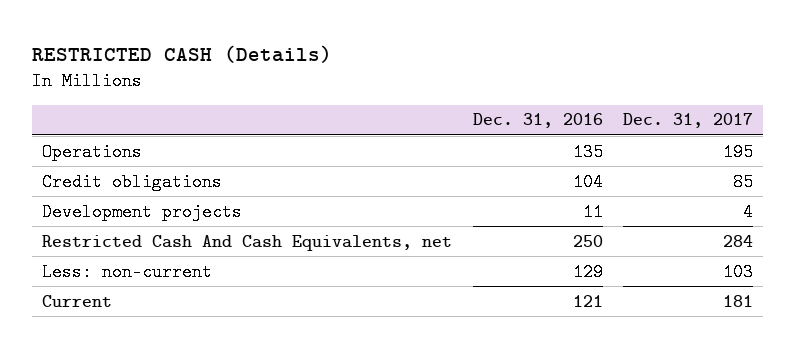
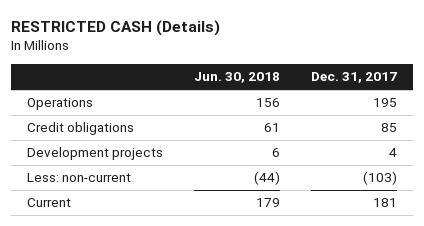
- | Dec. 31, 2016 | Dec. 31, 2017
+ | Jun. 30, 2018 | Dec. 31, 2017
- Restricted Cash And Cash Equivalents, net | 250 | 284
- Less: non-current | 129 | 103
+ Less: non-current | (44) | (103)

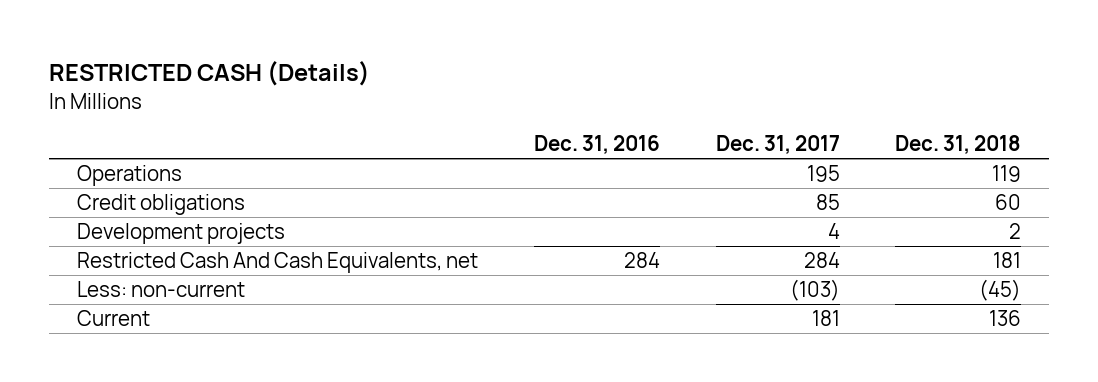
- | Jun. 30, 2018 | Dec. 31, 2017
+ | Dec. 31, 2016 | Dec. 31, 2017 | Dec. 31, 2018
+ Restricted Cash And Cash Equivalents, net | 284 | 284 | 181

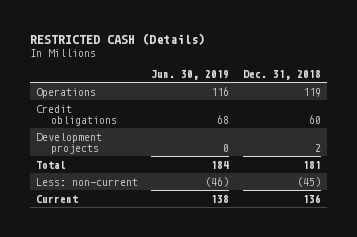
- | Dec. 31, 2016 | Dec. 31, 2017 | Dec. 31, 2018
+ | Jun. 30, 2019 | Dec. 31, 2018
- Restricted Cash And Cash Equivalents, net | 284 | 284 | 181
+ Total | 184 | 181

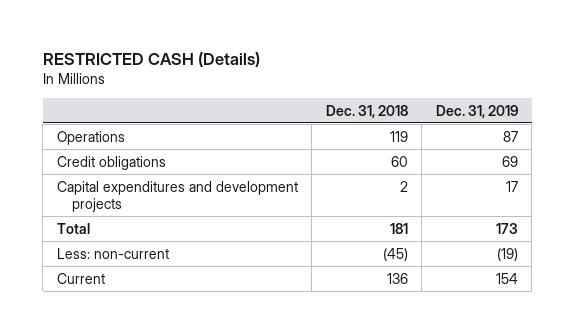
- | Jun. 30, 2019 | Dec. 31, 2018
+ | Dec. 31, 2018 | Dec. 31, 2019
- Development projects | 0 | 2
+ Capital expenditures and development projects | 2 | 17

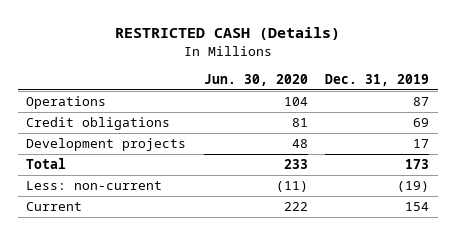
- | Dec. 31, 2018 | Dec. 31, 2019
+ | Jun. 30, 2020 | Dec. 31, 2019
- Capital expenditures and development projects | 2 | 17
+ Development projects | 48 | 17

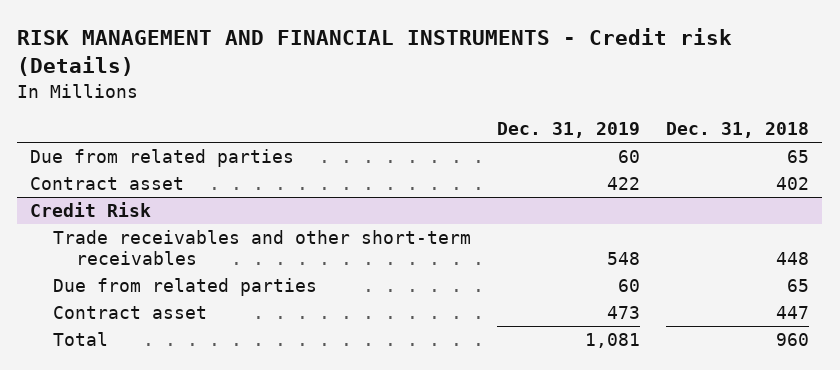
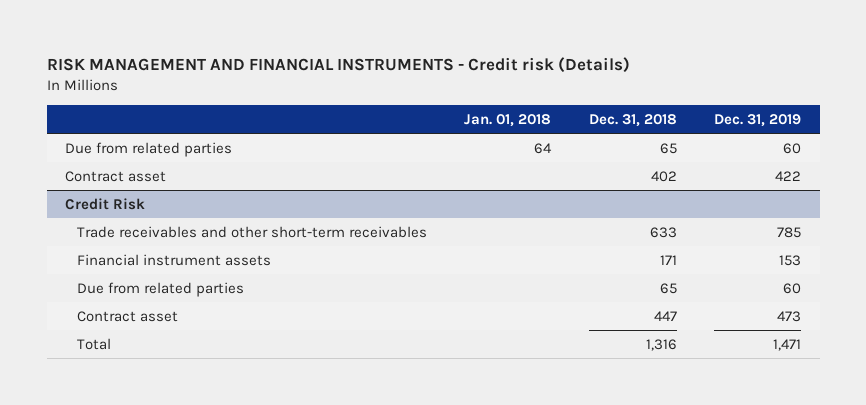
- | Dec. 31, 2019 | Dec. 31, 2018
+ | Jan. 01, 2018 | Dec. 31, 2018 | Dec. 31, 2019
@ Credit Risk
- Trade receivables and other short-term receivables | 548 | 448
+ Trade receivables and other short-term receivables | | 633 | 785
+ Financial instrument assets | | 171 | 153
- Total | 1,081 | 960
+ Total | | 1,316 | 1,471

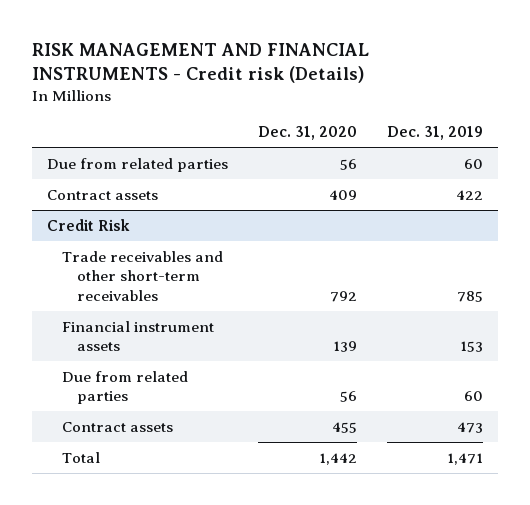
- | Jan. 01, 2018 | Dec. 31, 2018 | Dec. 31, 2019
+ | Dec. 31, 2020 | Dec. 31, 2019
- Contract asset | | 402 | 422
+ Contract assets | 409 | 422
@ Credit Risk
- Contract asset | | 447 | 473
+ Contract assets | 455 | 473

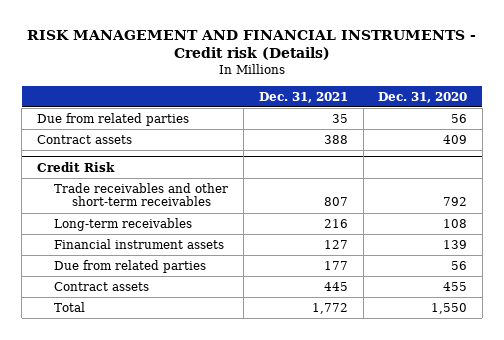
- | Dec. 31, 2020 | Dec. 31, 2019
+ | Dec. 31, 2021 | Dec. 31, 2020
@ Credit Risk
+ Long-term receivables | 216 | 108
- Total | 1,442 | 1,471
+ Total | 1,772 | 1,550

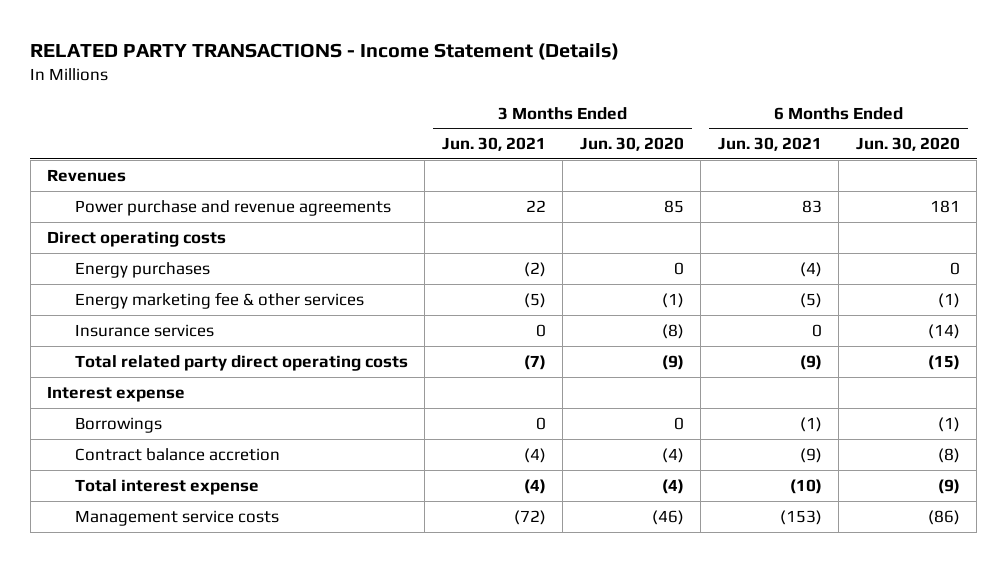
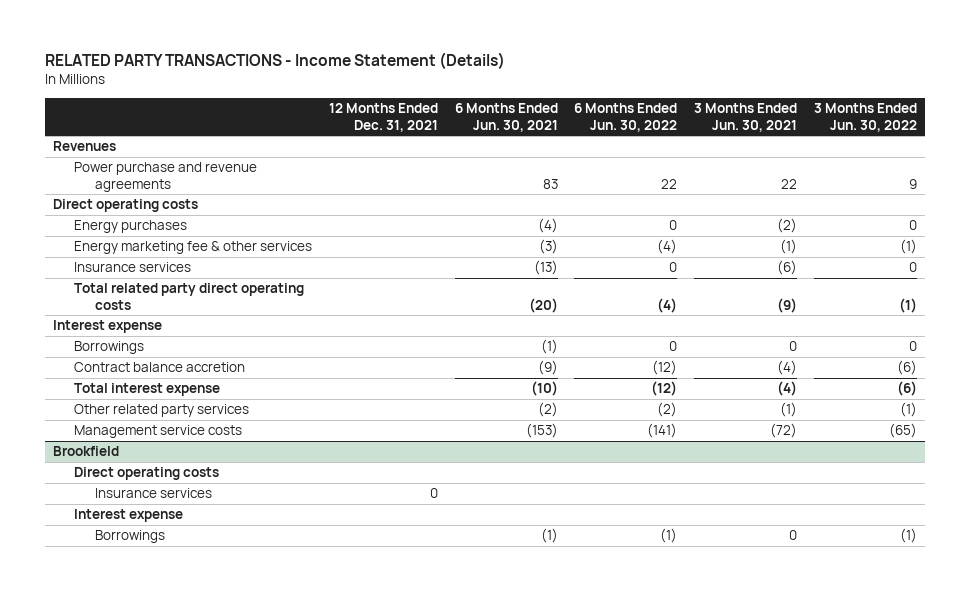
- | 3 Months Ended Jun. 30, 2021 | 3 Months Ended Jun. 30, 2020 | 6 Months Ended Jun. 30, 2021 | 6 Months Ended Jun. 30, 2020
+ | 12 Months Ended Dec. 31, 2021 | 6 Months Ended Jun. 30, 2021 | 6 Months Ended Jun. 30, 2022 | 3 Months Ended Jun. 30, 2021 | 3 Months Ended Jun. 30, 2022
- Energy marketing fee & other services | (5) | (1) | (5) | (1)
- Insurance services | 0 | (8) | 0 | (14)
- Total related party direct operating costs | (7) | (9) | (9) | (15)
+ Energy marketing fee & other services | | (3) | (4) | (1) | (1)
+ Insurance services | | (13) | 0 | (6) | 0
+ Total related party direct operating costs | | (20) | (4) | (9) | (1)
+ Other related party services | | (2) | (2) | (1) | (1)
+ Brookfield
+ Direct operating costs
+ Insurance services | 0 | | | |
+ Interest expense
+ Borrowings | | (1) | (1) | 0 | (1)

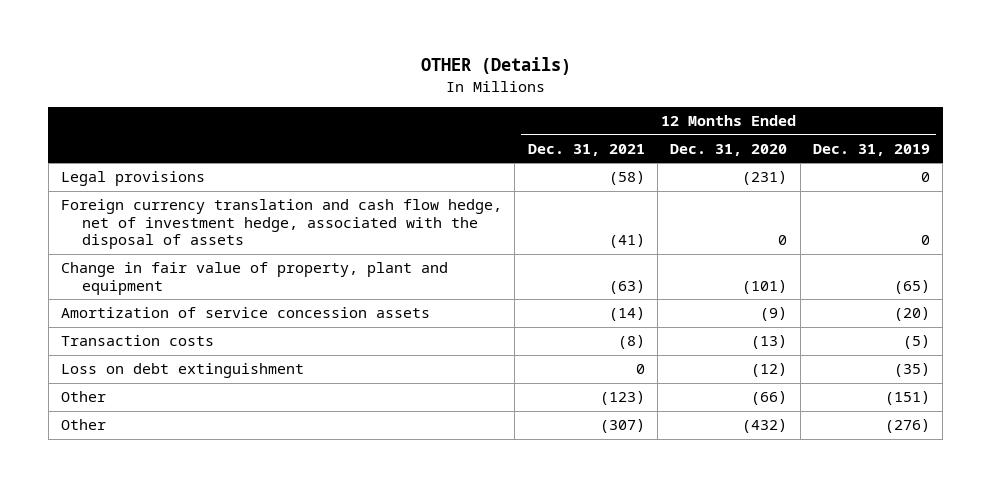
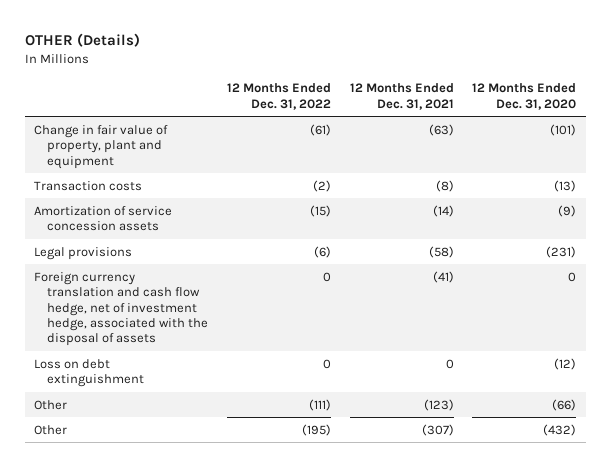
- | 12 Months Ended Dec. 31, 2021 | 12 Months Ended Dec. 31, 2020 | 12 Months Ended Dec. 31, 2019
+ | 12 Months Ended Dec. 31, 2022 | 12 Months Ended Dec. 31, 2021 | 12 Months Ended Dec. 31, 2020
moved down: Amortization of service concession assets | (15) | (14) | (9)
moved down: Legal provisions | (6) | (58) | (231)
moved down: Foreign currency translation and cash flow hedge, net of investment hedge, associated with the disposal of assets | 0 | (41) | 0

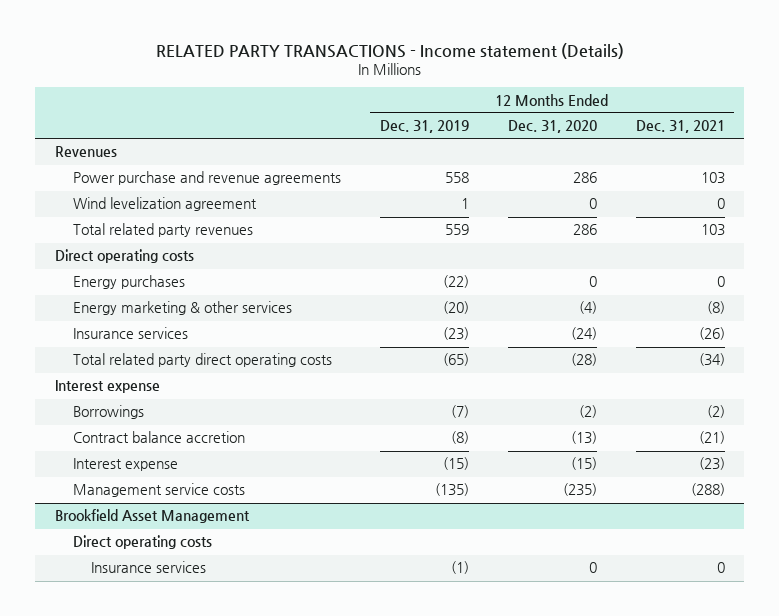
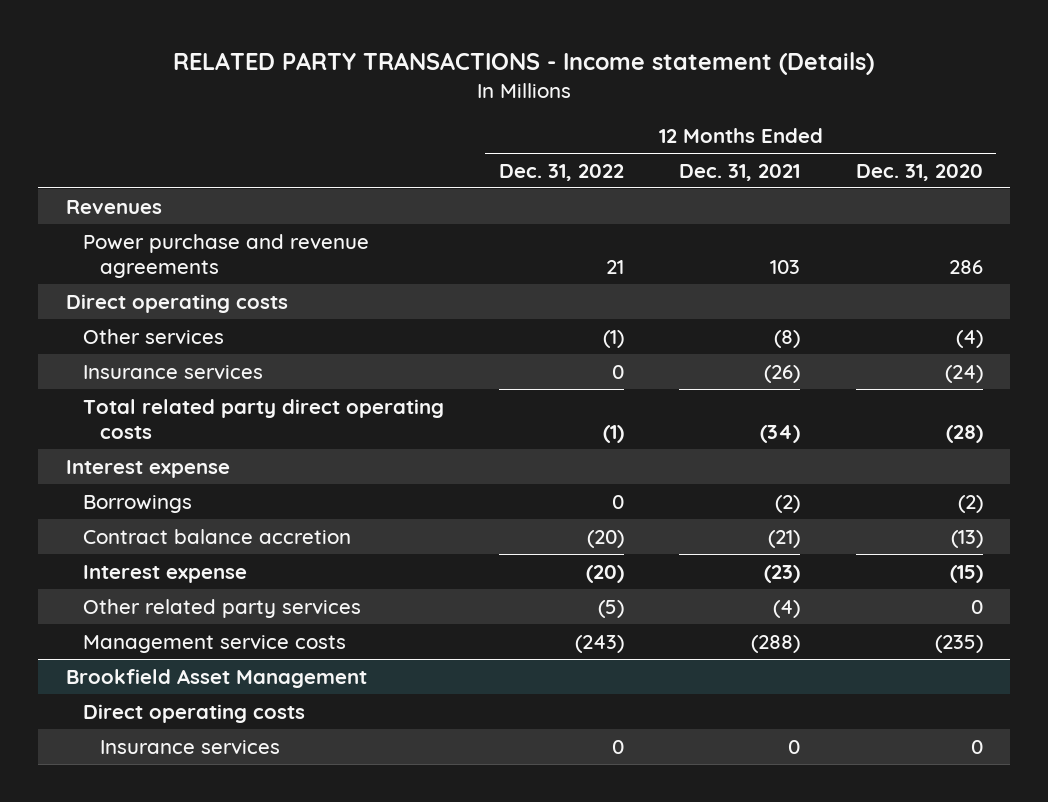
- | 12 Months Ended Dec. 31, 2019 | 12 Months Ended Dec. 31, 2020 | 12 Months Ended Dec. 31, 2021
+ | 12 Months Ended Dec. 31, 2022 | 12 Months Ended Dec. 31, 2021 | 12 Months Ended Dec. 31, 2020
- Wind levelization agreement | 1 | 0 | 0
- Total related party revenues | 559 | 286 | 103
- Energy purchases | (22) | 0 | 0
- Energy marketing & other services | (20) | (4) | (8)
+ Other services | (1) | (8) | (4)
+ Other related party services | (5) | (4) | 0

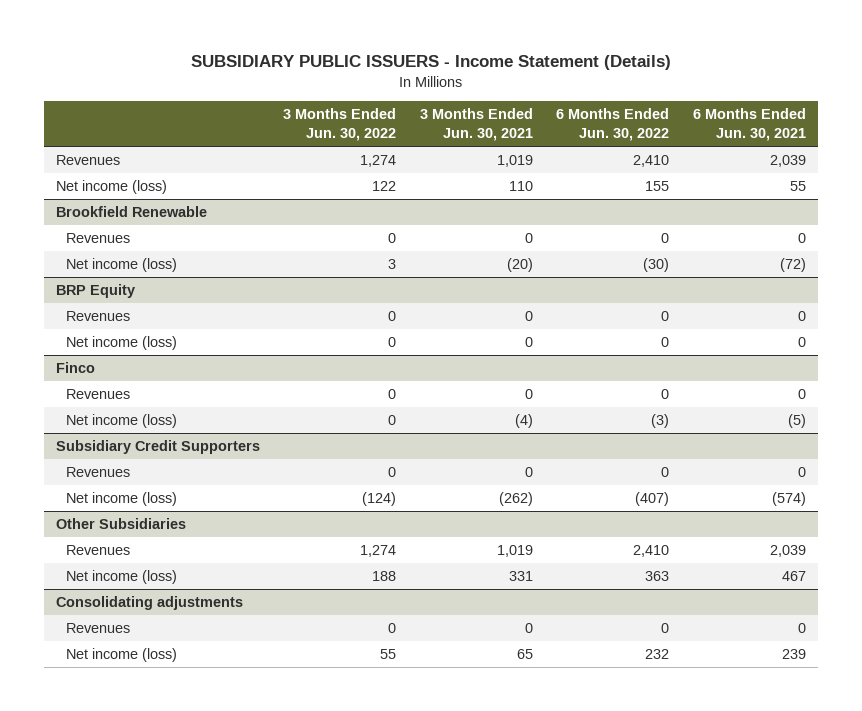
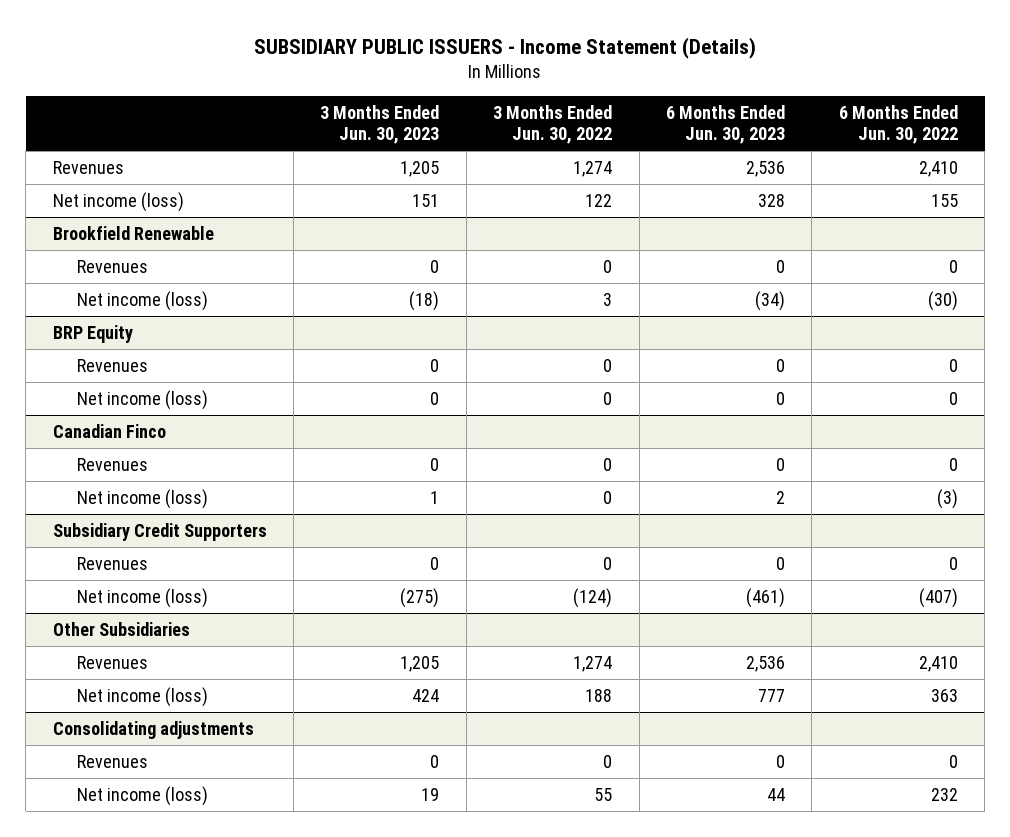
- | 3 Months Ended Jun. 30, 2022 | 3 Months Ended Jun. 30, 2021 | 6 Months Ended Jun. 30, 2022 | 6 Months Ended Jun. 30, 2021
+ | 3 Months Ended Jun. 30, 2023 | 3 Months Ended Jun. 30, 2022 | 6 Months Ended Jun. 30, 2023 | 6 Months Ended Jun. 30, 2022
- Finco
+ Canadian Finco

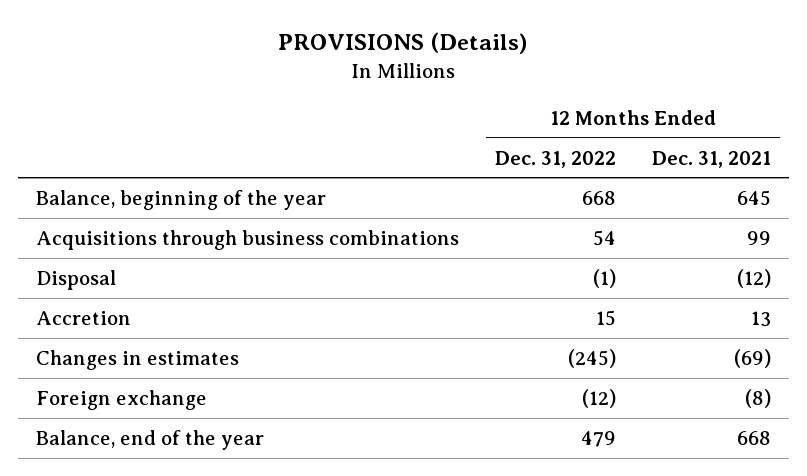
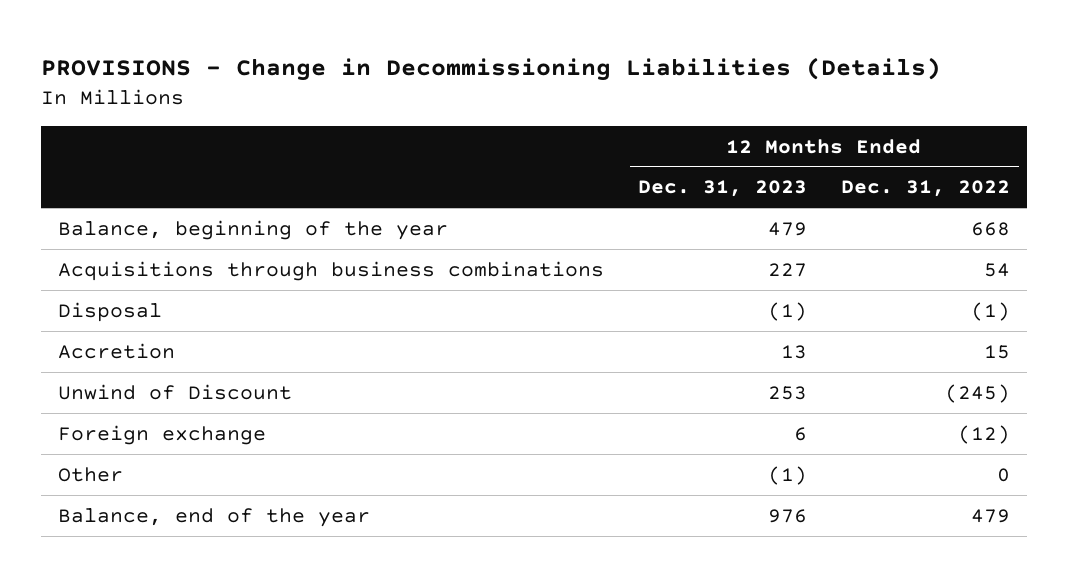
- PROVISIONS (Details)
+ PROVISIONS - Change in Decommissioning Liabilities (Details)
- | 12 Months Ended Dec. 31, 2022 | 12 Months Ended Dec. 31, 2021
+ | 12 Months Ended Dec. 31, 2023 | 12 Months Ended Dec. 31, 2022
- Changes in estimates | (245) | (69)
+ Unwind of Discount | 253 | (245)
+ Other | (1) | 0

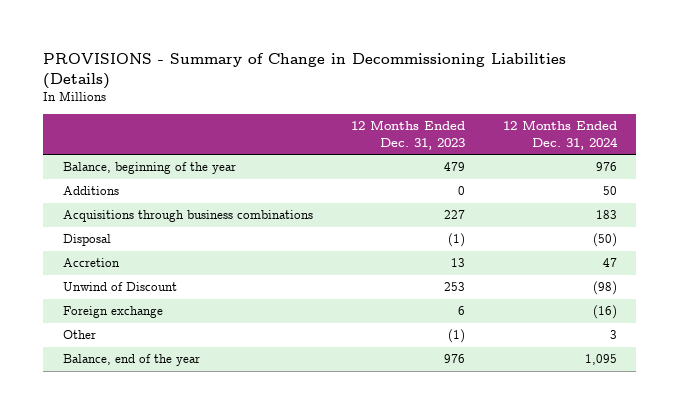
- PROVISIONS - Change in Decommissioning Liabilities (Details)
+ PROVISIONS - Summary of Change in Decommissioning Liabilities (Details)
- | 12 Months Ended Dec. 31, 2023 | 12 Months Ended Dec. 31, 2022
+ | 12 Months Ended Dec. 31, 2023 | 12 Months Ended Dec. 31, 2024
+ Additions | 0 | 50

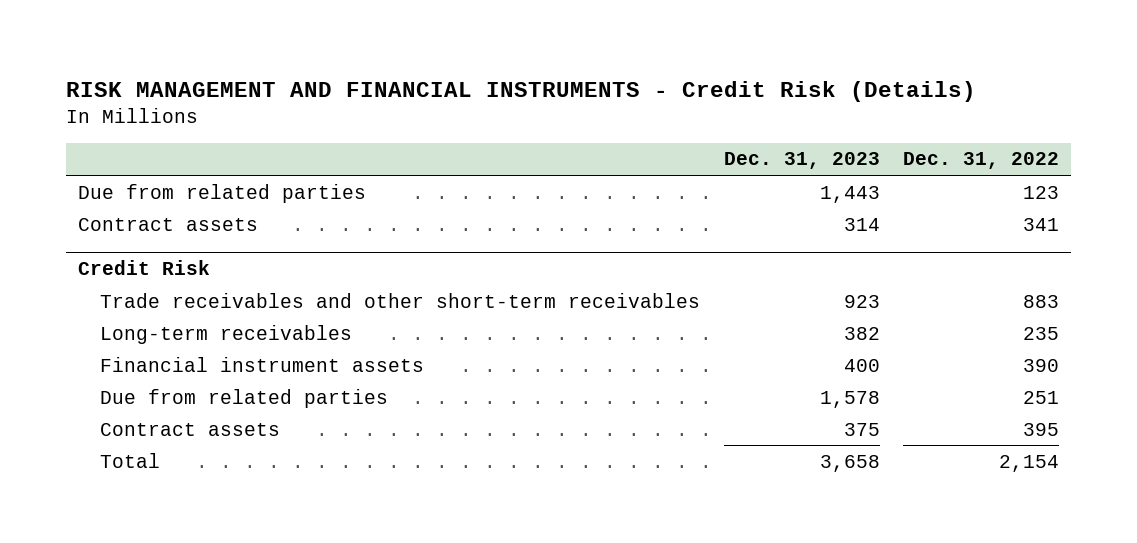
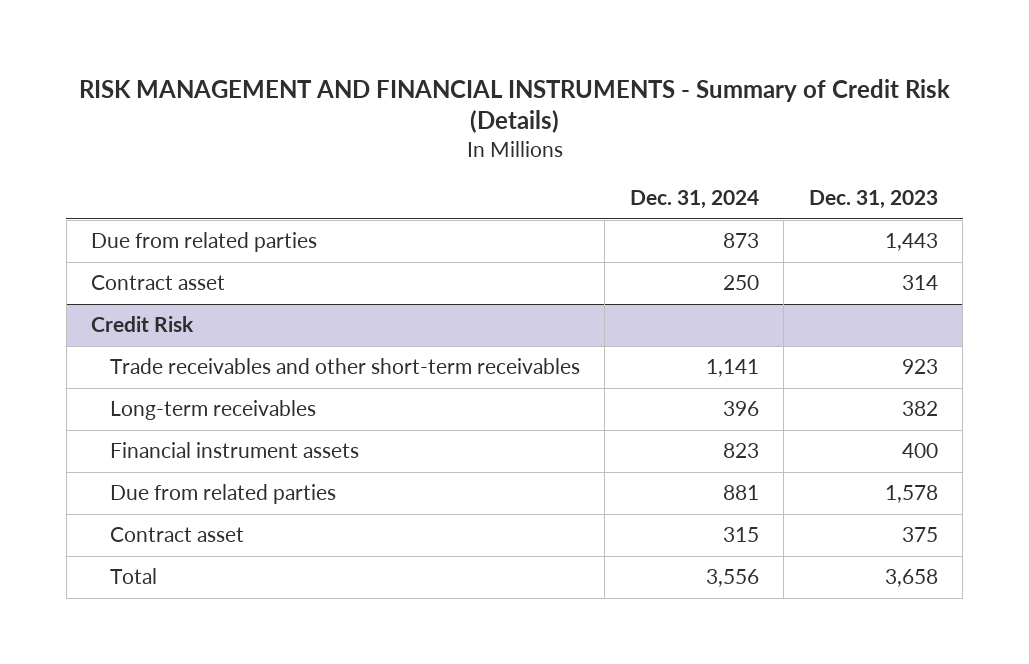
- RISK MANAGEMENT AND FINANCIAL INSTRUMENTS - Credit Risk (Details)
+ RISK MANAGEMENT AND FINANCIAL INSTRUMENTS - Summary of Credit Risk (Details)
- | Dec. 31, 2023 | Dec. 31, 2022
+ | Dec. 31, 2024 | Dec. 31, 2023
- Contract assets | 314 | 341
+ Contract asset | 250 | 314
@ Credit Risk
- Contract assets | 375 | 395
+ Contract asset | 315 | 375

